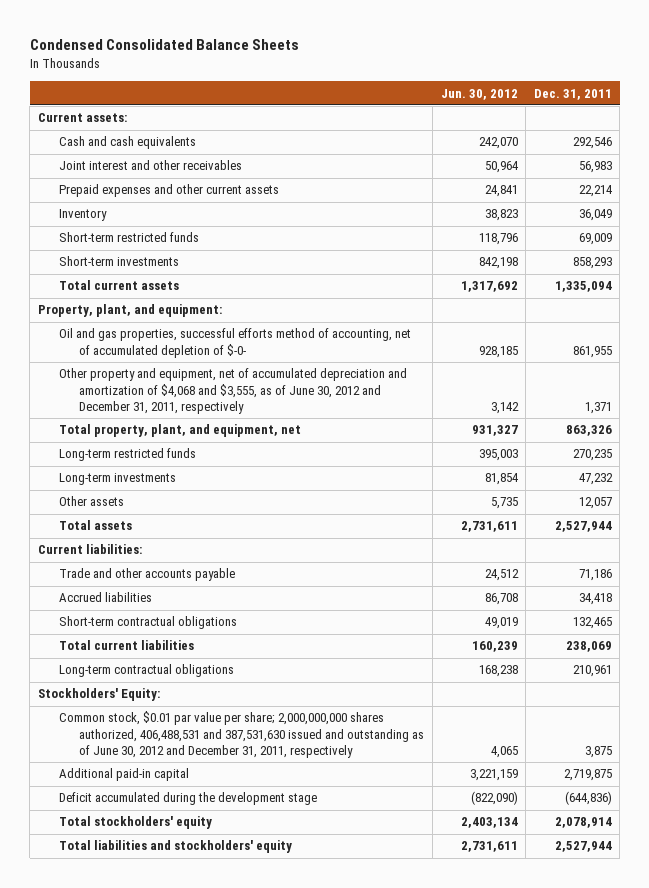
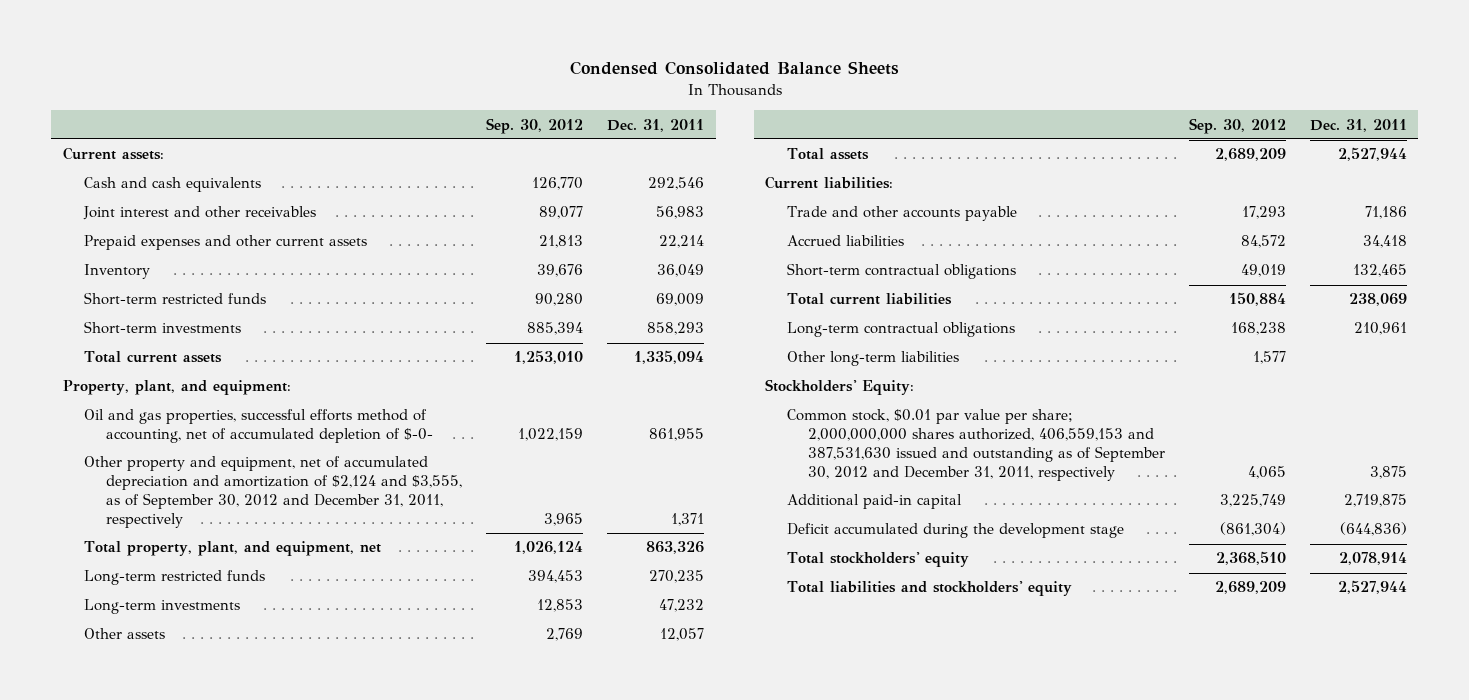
- | Jun. 30, 2012 | Dec. 31, 2011
+ | Sep. 30, 2012 | Dec. 31, 2011
- Other property and equipment, net of accumulated depreciation and amortization of $4,068 and $3,555, as of June 30, 2012 and December 31, 2011, respectively | 3,142 | 1,371
+ Other property and equipment, net of accumulated depreciation and amortization of $2,124 and $3,555, as of September 30, 2012 and December 31, 2011, respectively | 3,965 | 1,371
+ Other long-term liabilities | 1,577 |
- Common stock, $0.01 par value per share; 2,000,000,000 shares authorized, 406,488,531 and 387,531,630 issued and outstanding as of June 30, 2012 and December 31, 2011, respectively | 4,065 | 3,875
+ Common stock, $0.01 par value per share; 2,000,000,000 shares authorized, 406,559,153 and 387,531,630 issued and outstanding as of September 30, 2012 and December 31, 2011, respectively | 4,065 | 3,875

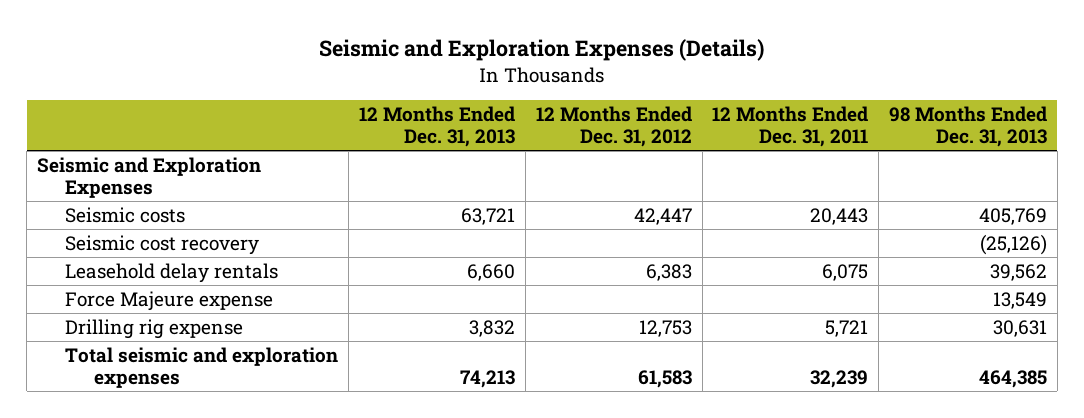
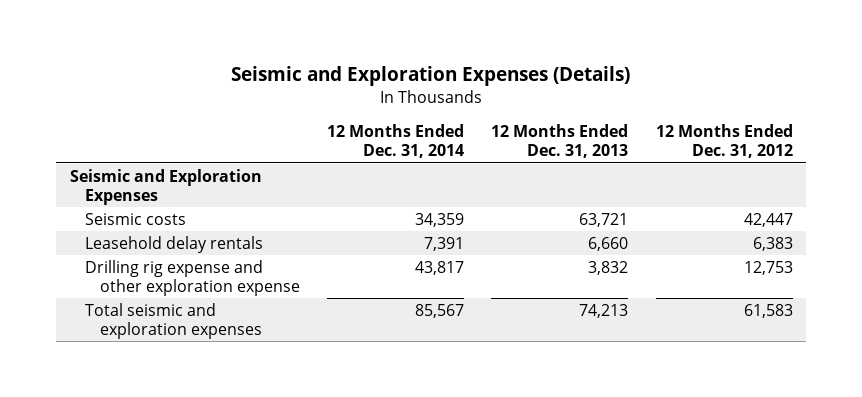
- | 12 Months Ended Dec. 31, 2013 | 12 Months Ended Dec. 31, 2012 | 12 Months Ended Dec. 31, 2011 | 98 Months Ended Dec. 31, 2013
+ | 12 Months Ended Dec. 31, 2014 | 12 Months Ended Dec. 31, 2013 | 12 Months Ended Dec. 31, 2012
- Seismic cost recovery | | | | (25,126)
- Force Majeure expense | | | | 13,549
- Drilling rig expense | 3,832 | 12,753 | 5,721 | 30,631
+ Drilling rig expense and other exploration expense | 43,817 | 3,832 | 12,753

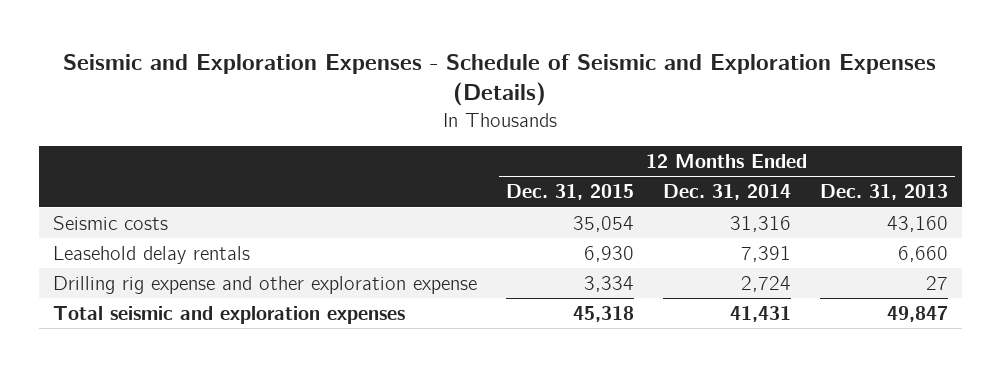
- Seismic and Exploration Expenses (Details)
+ Seismic and Exploration Expenses - Schedule of Seismic and Exploration Expenses (Details)
- | 12 Months Ended Dec. 31, 2014 | 12 Months Ended Dec. 31, 2013 | 12 Months Ended Dec. 31, 2012
+ | 12 Months Ended Dec. 31, 2015 | 12 Months Ended Dec. 31, 2014 | 12 Months Ended Dec. 31, 2013
- Seismic and Exploration Expenses
- Seismic costs | 34,359 | 63,721 | 42,447
+ Seismic costs | 35,054 | 31,316 | 43,160
- Drilling rig expense and other exploration expense | 43,817 | 3,832 | 12,753
- Total seismic and exploration expenses | 85,567 | 74,213 | 61,583
+ Drilling rig expense and other exploration expense | 3,334 | 2,724 | 27
+ Total seismic and exploration expenses | 45,318 | 41,431 | 49,847

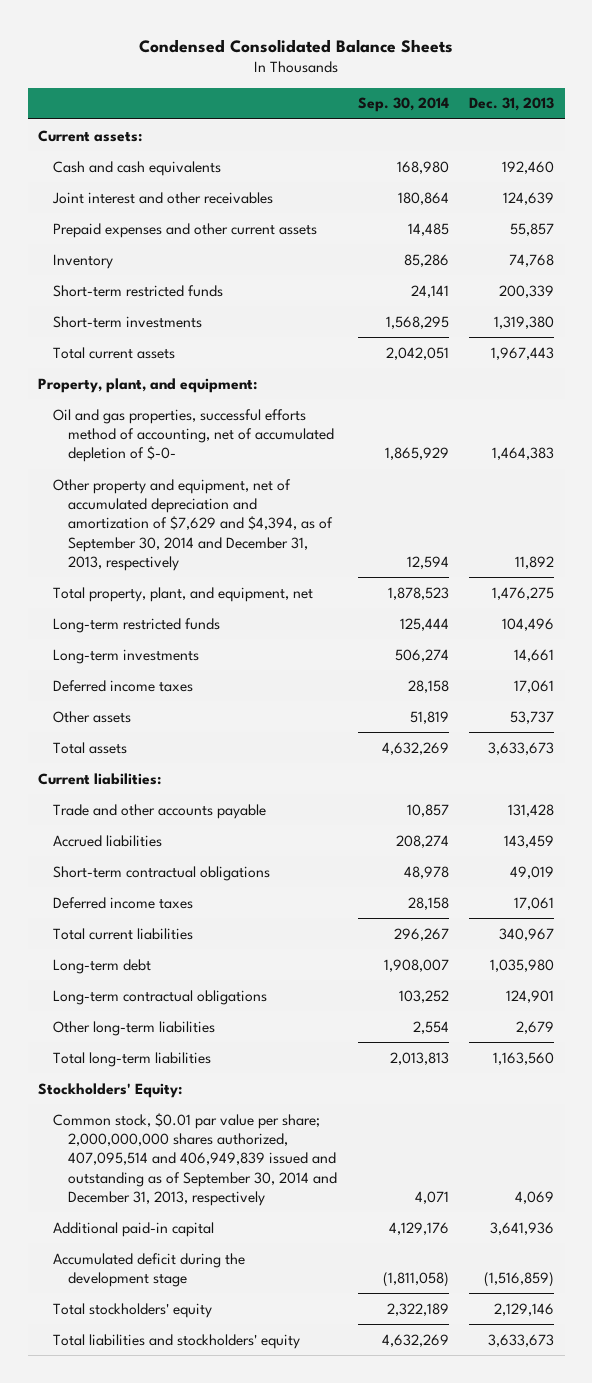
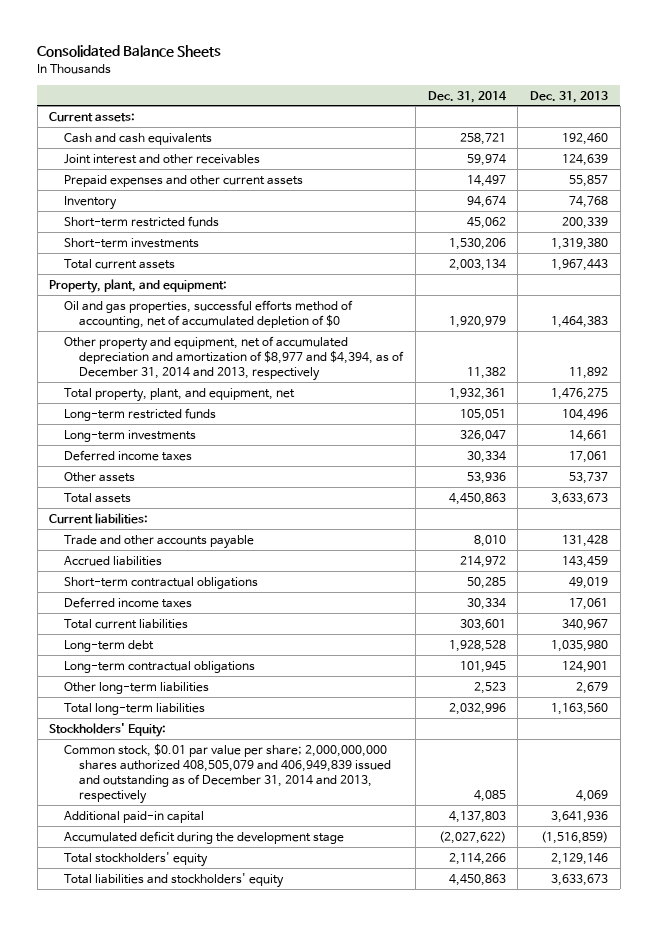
- Condensed Consolidated Balance Sheets
+ Consolidated Balance Sheets
- | Sep. 30, 2014 | Dec. 31, 2013
+ | Dec. 31, 2014 | Dec. 31, 2013
- Oil and gas properties, successful efforts method of accounting, net of accumulated depletion of $-0- | 1,865,929 | 1,464,383
- Other property and equipment, net of accumulated depreciation and amortization of $7,629 and $4,394, as of September 30, 2014 and December 31, 2013, respectively | 12,594 | 11,892
+ Oil and gas properties, successful efforts method of accounting, net of accumulated depletion of $0 | 1,920,979 | 1,464,383
+ Other property and equipment, net of accumulated depreciation and amortization of $8,977 and $4,394, as of December 31, 2014 and 2013, respectively | 11,382 | 11,892
- Common stock, $0.01 par value per share; 2,000,000,000 shares authorized, 407,095,514 and 406,949,839 issued and outstanding as of September 30, 2014 and December 31, 2013, respectively | 4,071 | 4,069
+ Common stock, $0.01 par value per share; 2,000,000,000 shares authorized 408,505,079 and 406,949,839 issued and outstanding as of December 31, 2014 and 2013, respectively | 4,085 | 4,069

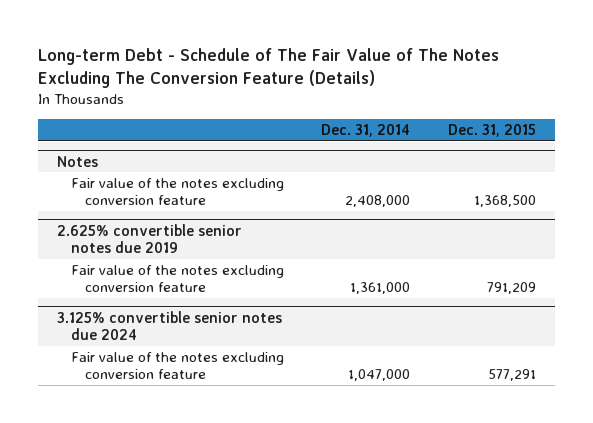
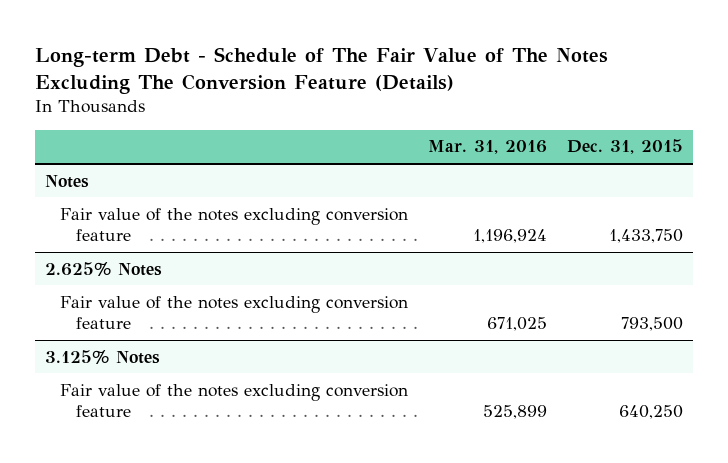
- | Dec. 31, 2014 | Dec. 31, 2015
+ | Mar. 31, 2016 | Dec. 31, 2015
@ Notes
- Fair value of the notes excluding conversion feature | 2,408,000 | 1,368,500
- 2.625% convertible senior notes due 2019
- Fair value of the notes excluding conversion feature | 1,361,000 | 791,209
- 3.125% convertible senior notes due 2024
- Fair value of the notes excluding conversion feature | 1,047,000 | 577,291
@ Notes
+ Fair value of the notes excluding conversion feature | 1,196,924 | 1,433,750
+ 2.625% Notes
+ Fair value of the notes excluding conversion feature | 671,025 | 793,500
+ 3.125% Notes
+ Fair value of the notes excluding conversion feature | 525,899 | 640,250

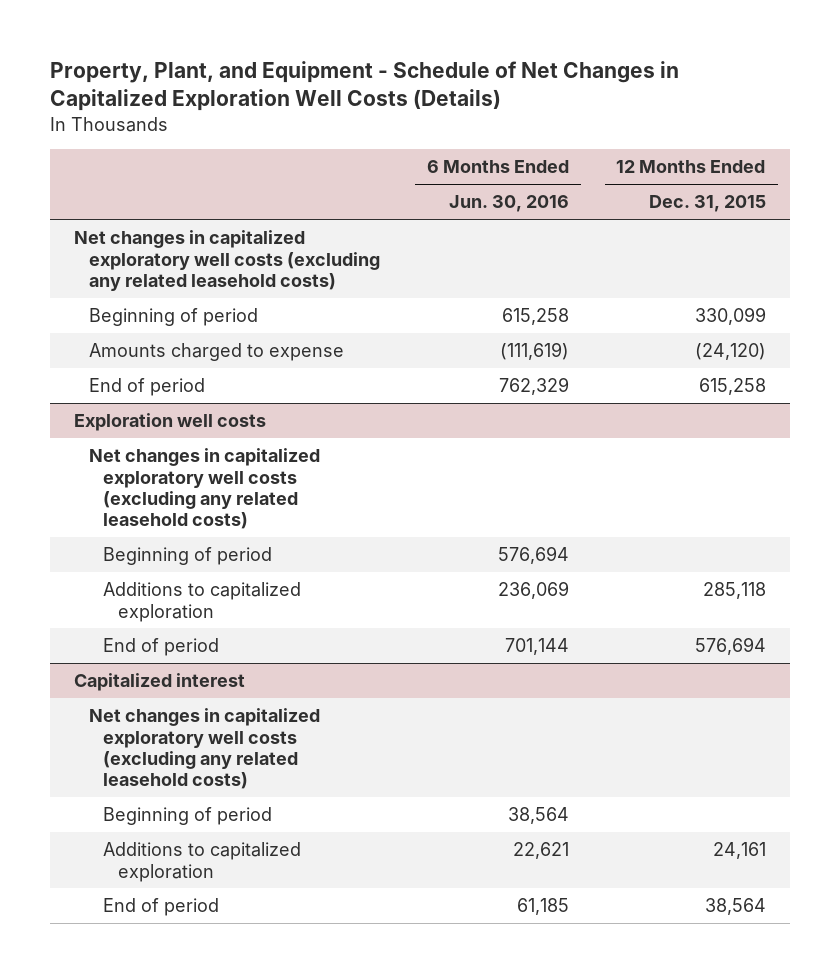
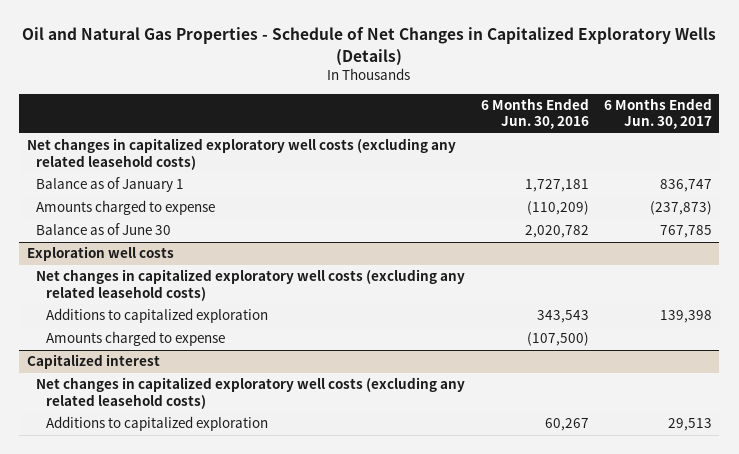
- Property, Plant, and Equipment - Schedule of Net Changes in Capitalized Exploration Well Costs (Details)
+ Oil and Natural Gas Properties - Schedule of Net Changes in Capitalized Exploratory Wells (Details)
- | 6 Months Ended Jun. 30, 2016 | 12 Months Ended Dec. 31, 2015
+ | 6 Months Ended Jun. 30, 2016 | 6 Months Ended Jun. 30, 2017
- Beginning of period | 615,258 | 330,099
- Amounts charged to expense | (111,619) | (24,120)
- End of period | 762,329 | 615,258
+ Balance as of January 1 | 1,727,181 | 836,747
+ Amounts charged to expense | (110,209) | (237,873)
+ Balance as of June 30 | 2,020,782 | 767,785
@ Exploration well costs
- Beginning of period | 576,694 |
- Additions to capitalized exploration | 236,069 | 285,118
- End of period | 701,144 | 576,694
+ Additions to capitalized exploration | 343,543 | 139,398
+ Amounts charged to expense | (107,500) |
@ Capitalized interest
- Beginning of period | 38,564 |
- Additions to capitalized exploration | 22,621 | 24,161
- End of period | 61,185 | 38,564
+ Additions to capitalized exploration | 60,267 | 29,513

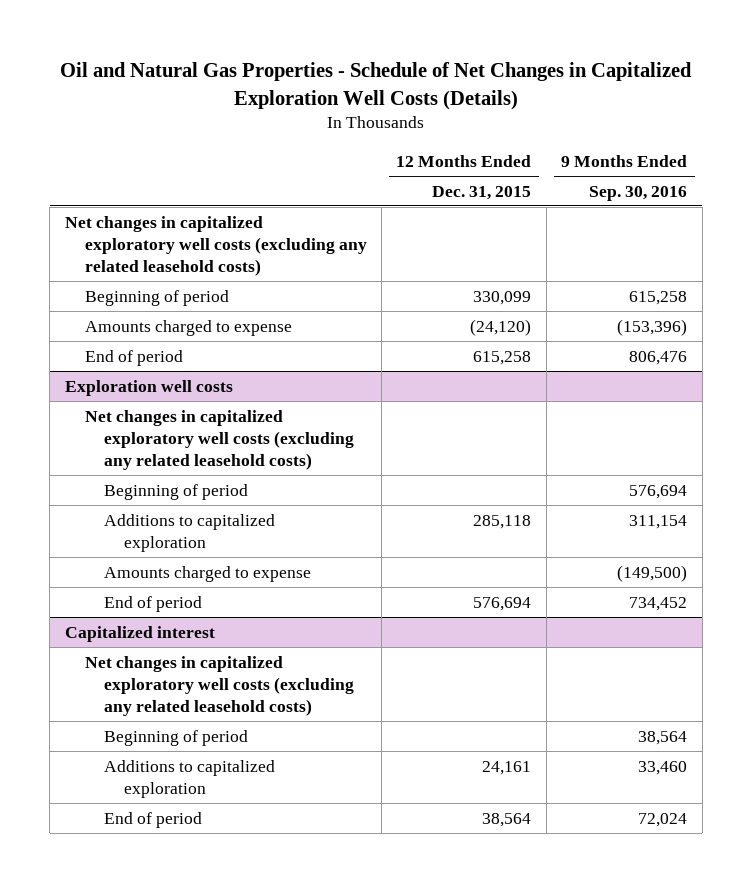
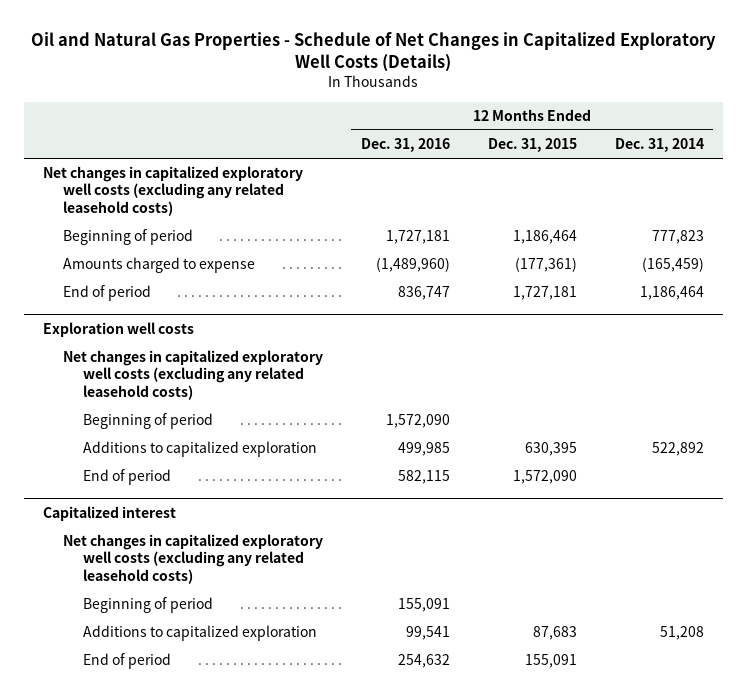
- Oil and Natural Gas Properties - Schedule of Net Changes in Capitalized Exploration Well Costs (Details)
+ Oil and Natural Gas Properties - Schedule of Net Changes in Capitalized Exploratory Well Costs (Details)
- | 12 Months Ended Dec. 31, 2015 | 9 Months Ended Sep. 30, 2016
+ | 12 Months Ended Dec. 31, 2016 | 12 Months Ended Dec. 31, 2015 | 12 Months Ended Dec. 31, 2014
- Beginning of period | 330,099 | 615,258
- Amounts charged to expense | (24,120) | (153,396)
- End of period | 615,258 | 806,476
+ Beginning of period | 1,727,181 | 1,186,464 | 777,823
+ Amounts charged to expense | (1,489,960) | (177,361) | (165,459)
+ End of period | 836,747 | 1,727,181 | 1,186,464
@ Exploration well costs
- Additions to capitalized exploration | 285,118 | 311,154
- Amounts charged to expense | | (149,500)
- End of period | 576,694 | 734,452
+ Additions to capitalized exploration | 499,985 | 630,395 | 522,892
+ End of period | 582,115 | 1,572,090 |
@ Capitalized interest
- Additions to capitalized exploration | 24,161 | 33,460
- End of period | 38,564 | 72,024
+ Additions to capitalized exploration | 99,541 | 87,683 | 51,208
+ End of period | 254,632 | 155,091 |

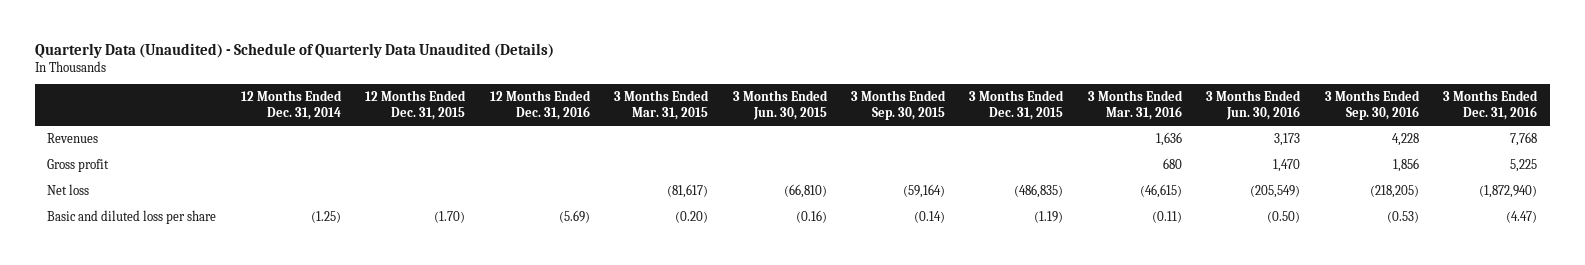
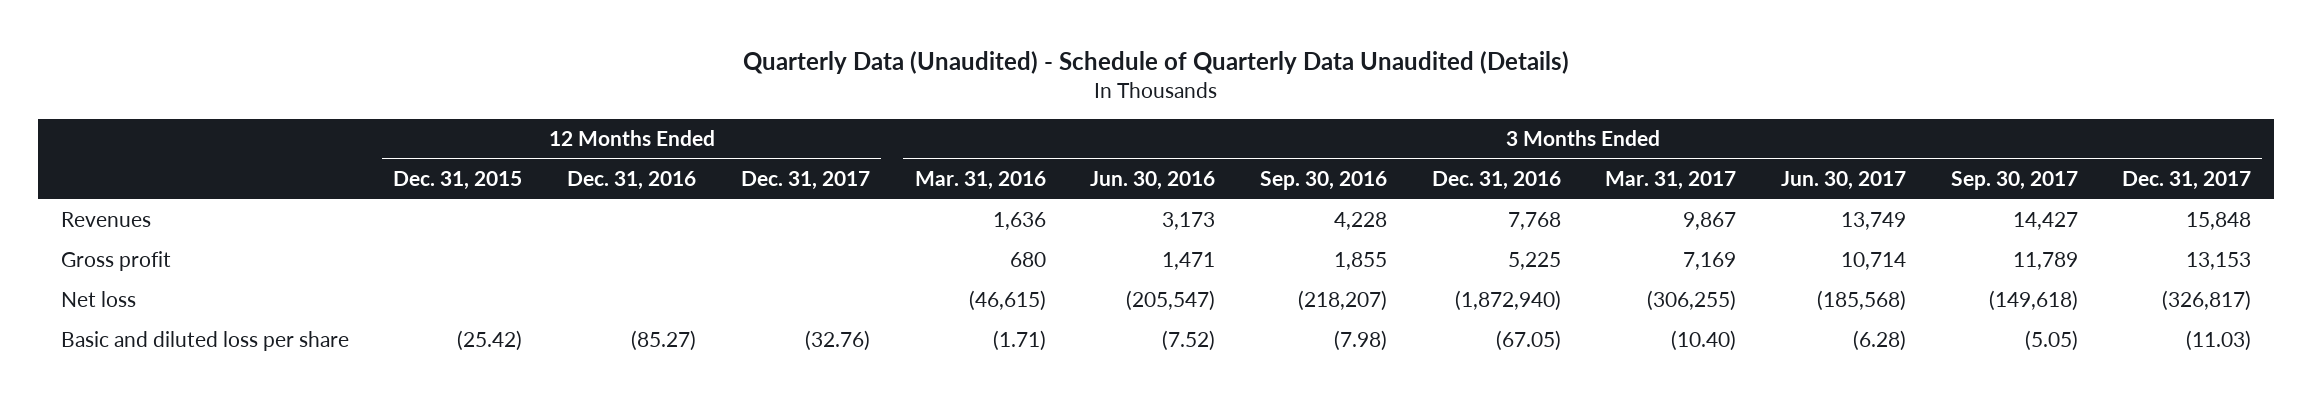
- | 12 Months Ended Dec. 31, 2014 | 12 Months Ended Dec. 31, 2015 | 12 Months Ended Dec. 31, 2016 | 3 Months Ended Mar. 31, 2015 | 3 Months Ended Jun. 30, 2015 | 3 Months Ended Sep. 30, 2015 | 3 Months Ended Dec. 31, 2015 | 3 Months Ended Mar. 31, 2016 | 3 Months Ended Jun. 30, 2016 | 3 Months Ended Sep. 30, 2016 | 3 Months Ended Dec. 31, 2016
+ | 12 Months Ended Dec. 31, 2015 | 12 Months Ended Dec. 31, 2016 | 12 Months Ended Dec. 31, 2017 | 3 Months Ended Mar. 31, 2016 | 3 Months Ended Jun. 30, 2016 | 3 Months Ended Sep. 30, 2016 | 3 Months Ended Dec. 31, 2016 | 3 Months Ended Mar. 31, 2017 | 3 Months Ended Jun. 30, 2017 | 3 Months Ended Sep. 30, 2017 | 3 Months Ended Dec. 31, 2017
- Gross profit | | | | | | | | 680 | 1,470 | 1,856 | 5,225
- Net loss | | | | (81,617) | (66,810) | (59,164) | (486,835) | (46,615) | (205,549) | (218,205) | (1,872,940)
- Basic and diluted loss per share | (1.25) | (1.70) | (5.69) | (0.20) | (0.16) | (0.14) | (1.19) | (0.11) | (0.50) | (0.53) | (4.47)
+ Gross profit | | | | 680 | 1,471 | 1,855 | 5,225 | 7,169 | 10,714 | 11,789 | 13,153
+ Net loss | | | | (46,615) | (205,547) | (218,207) | (1,872,940) | (306,255) | (185,568) | (149,618) | (326,817)
+ Basic and diluted loss per share | (25.42) | (85.27) | (32.76) | (1.71) | (7.52) | (7.98) | (67.05) | (10.40) | (6.28) | (5.05) | (11.03)

